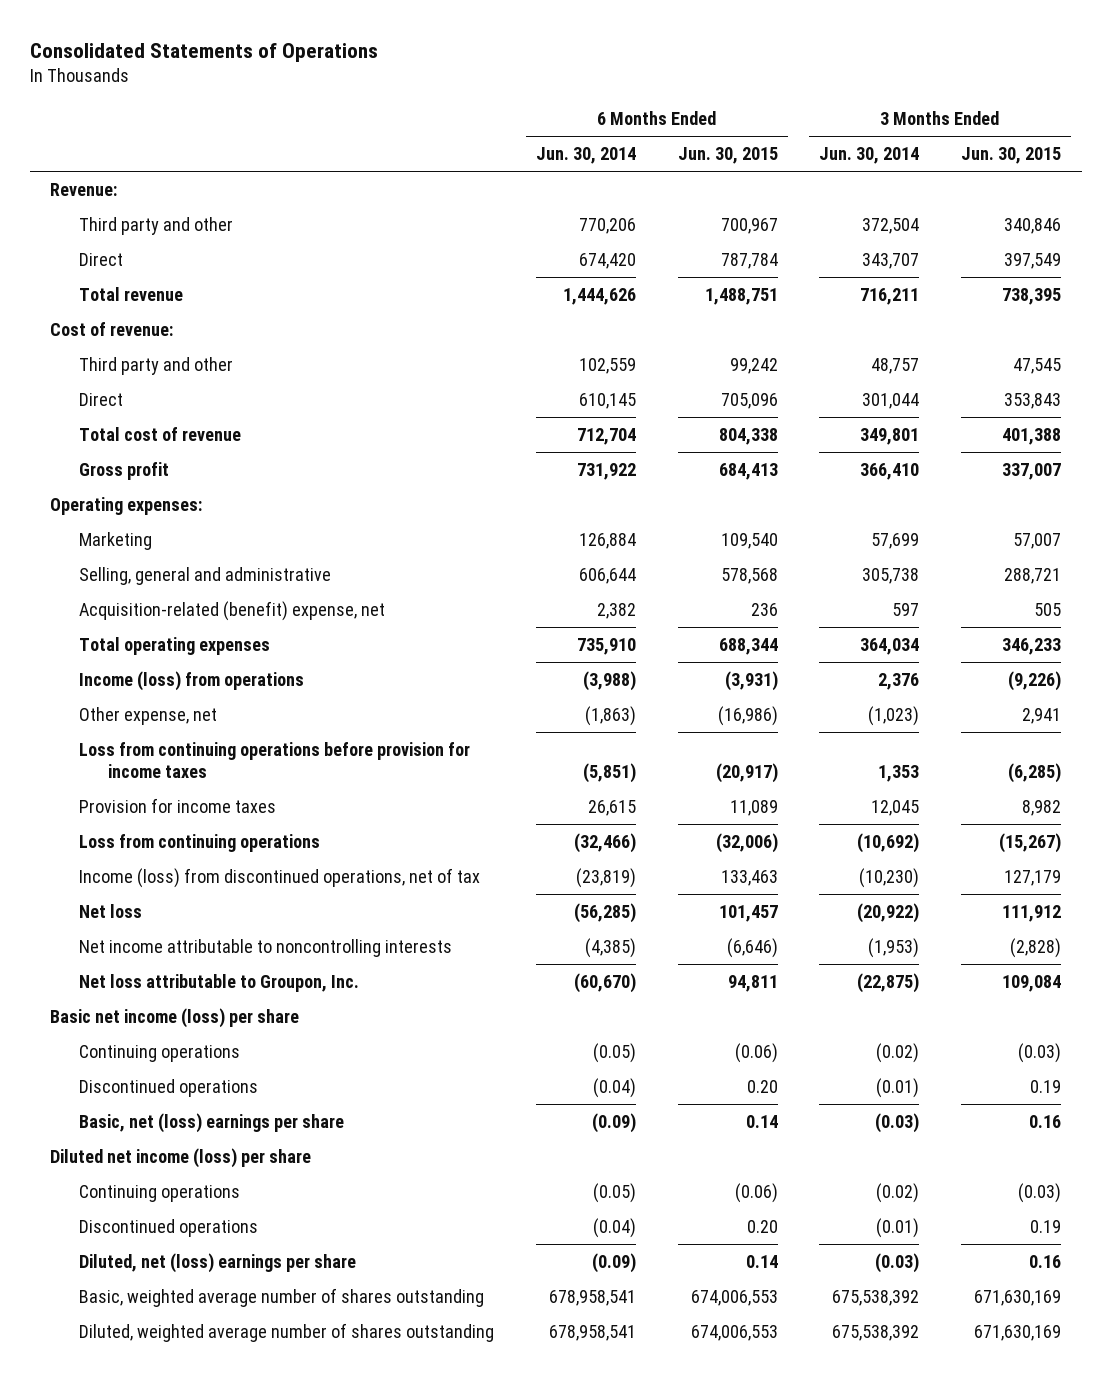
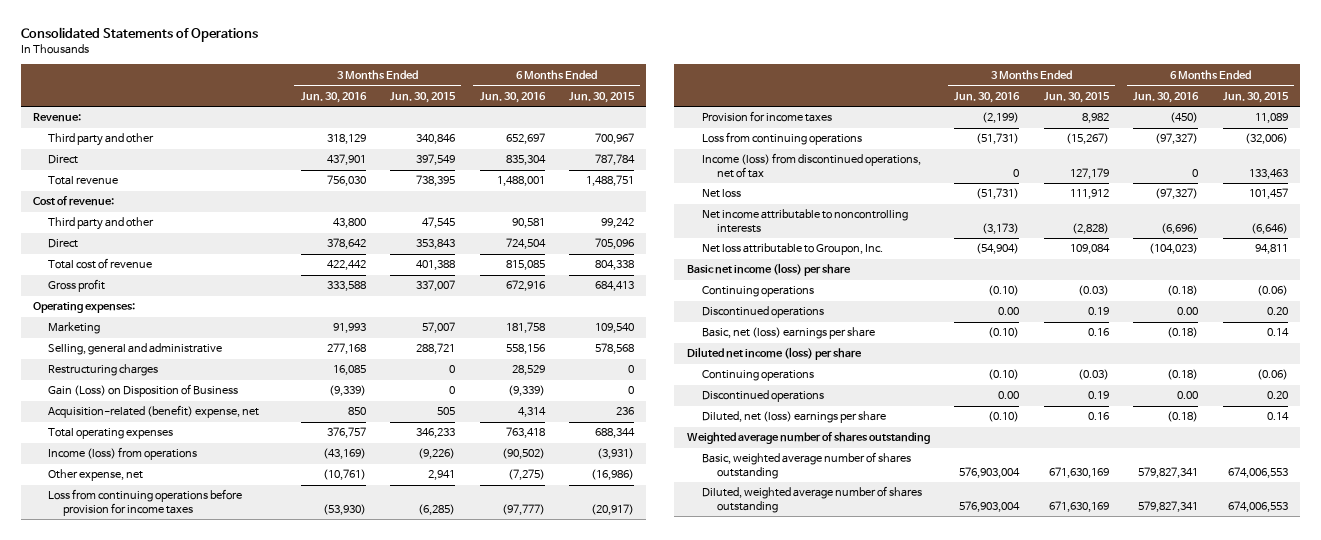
- | 6 Months Ended Jun. 30, 2014 | 6 Months Ended Jun. 30, 2015 | 3 Months Ended Jun. 30, 2014 | 3 Months Ended Jun. 30, 2015
+ | 3 Months Ended Jun. 30, 2016 | 3 Months Ended Jun. 30, 2015 | 6 Months Ended Jun. 30, 2016 | 6 Months Ended Jun. 30, 2015
+ Restructuring charges | 16,085 | 0 | 28,529 | 0
+ Gain (Loss) on Disposition of Business | (9,339) | 0 | (9,339) | 0
+ Weighted average number of shares outstanding

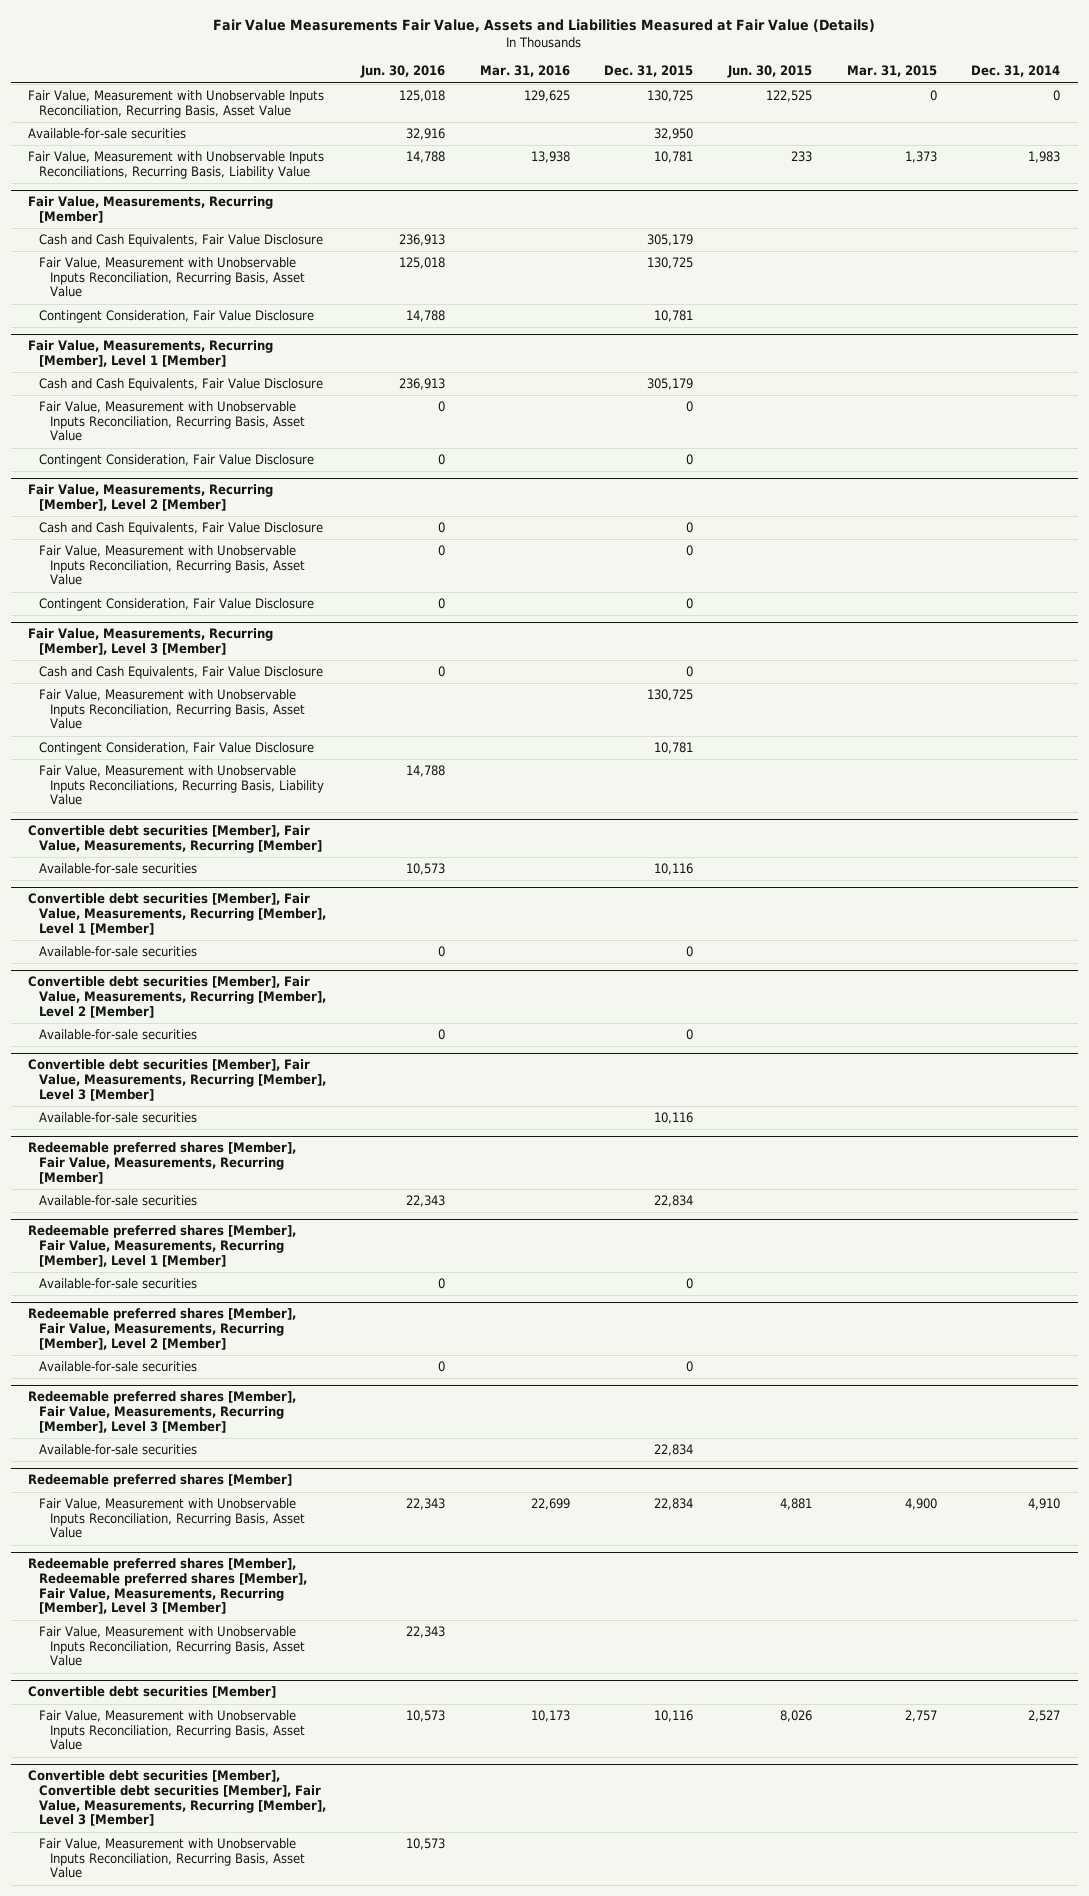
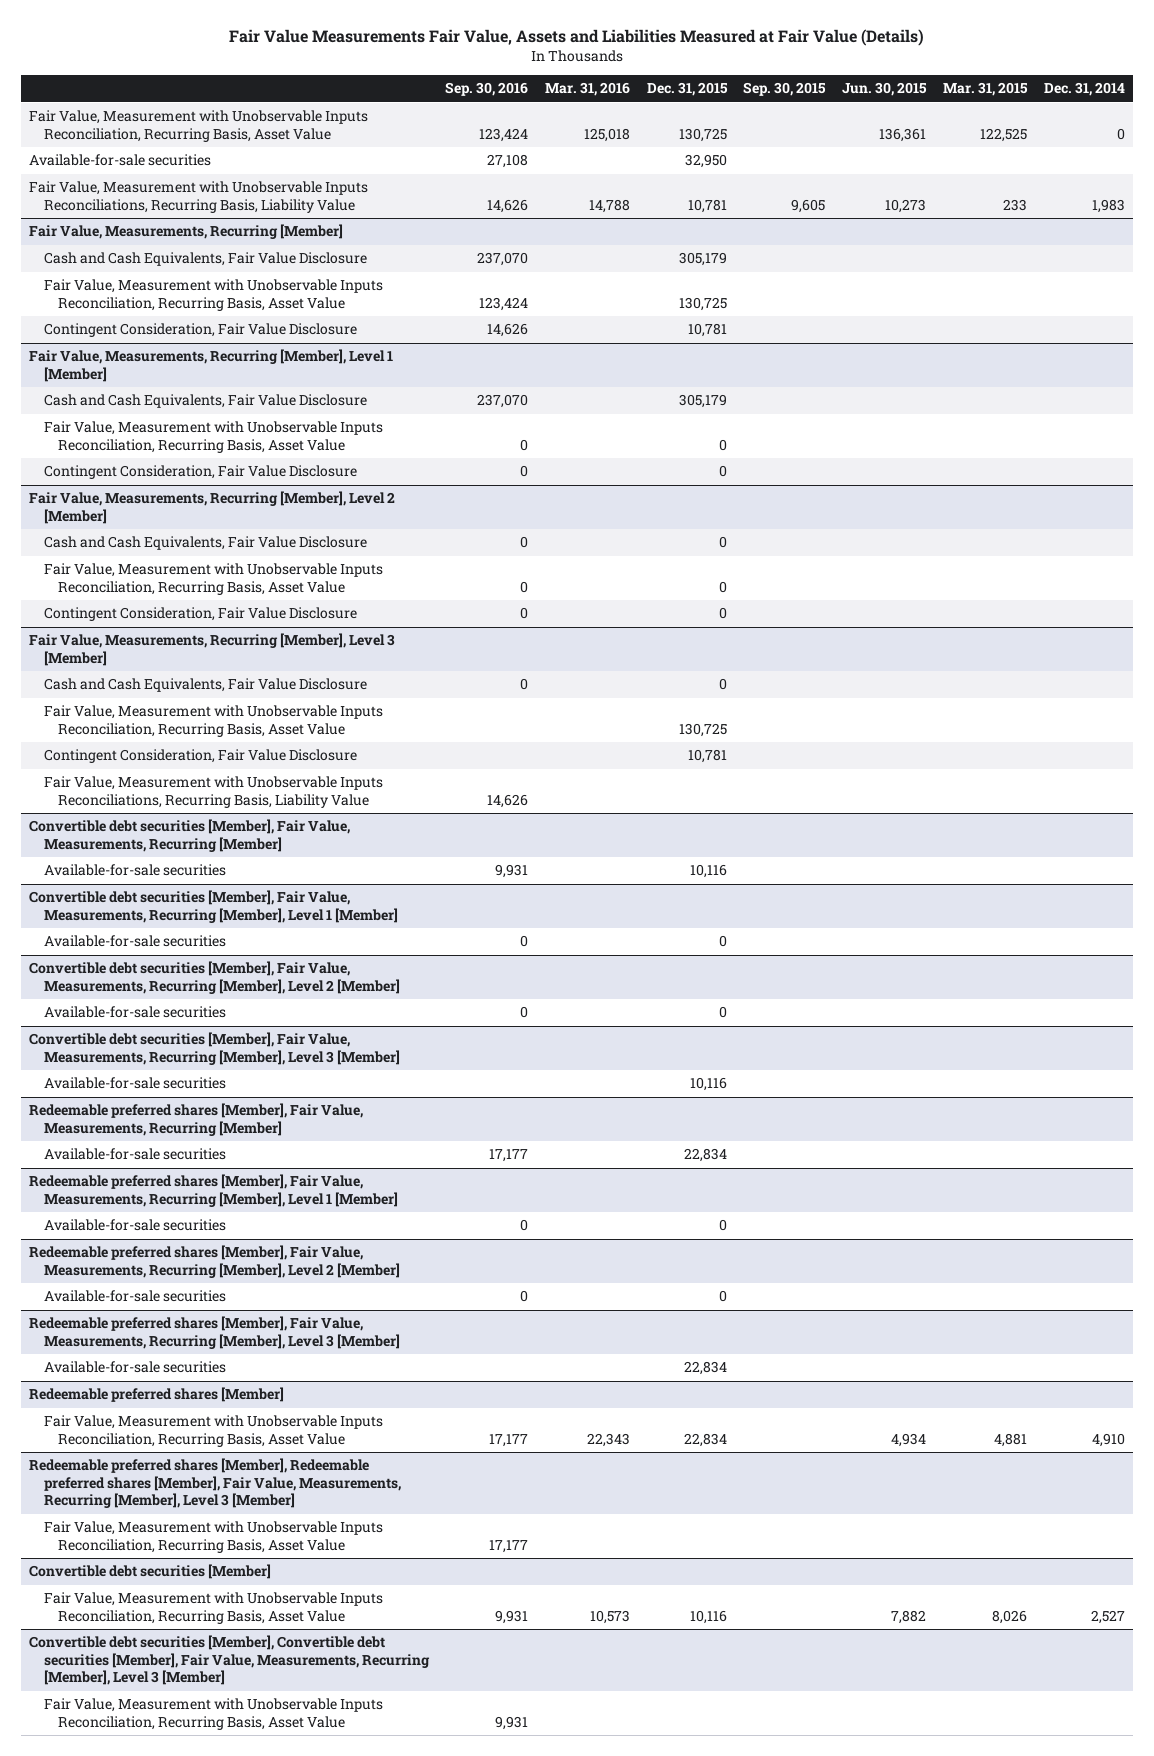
- | Jun. 30, 2016 | Mar. 31, 2016 | Dec. 31, 2015 | Jun. 30, 2015 | Mar. 31, 2015 | Dec. 31, 2014
+ | Sep. 30, 2016 | Mar. 31, 2016 | Dec. 31, 2015 | Sep. 30, 2015 | Jun. 30, 2015 | Mar. 31, 2015 | Dec. 31, 2014
- Fair Value, Measurement with Unobservable Inputs Reconciliation, Recurring Basis, Asset Value | 125,018 | 129,625 | 130,725 | 122,525 | 0 | 0
+ Fair Value, Measurement with Unobservable Inputs Reconciliation, Recurring Basis, Asset Value | 123,424 | 125,018 | 130,725 | | 136,361 | 122,525 | 0
- Fair Value, Measurement with Unobservable Inputs Reconciliations, Recurring Basis, Liability Value | 14,788 | 13,938 | 10,781 | 233 | 1,373 | 1,983
+ Fair Value, Measurement with Unobservable Inputs Reconciliations, Recurring Basis, Liability Value | 14,626 | 14,788 | 10,781 | 9,605 | 10,273 | 233 | 1,983
@ Redeemable preferred shares [Member]
- Fair Value, Measurement with Unobservable Inputs Reconciliation, Recurring Basis, Asset Value | 22,343 | 22,699 | 22,834 | 4,881 | 4,900 | 4,910
+ Fair Value, Measurement with Unobservable Inputs Reconciliation, Recurring Basis, Asset Value | 17,177 | 22,343 | 22,834 | | 4,934 | 4,881 | 4,910
@ Convertible debt securities [Member]
- Fair Value, Measurement with Unobservable Inputs Reconciliation, Recurring Basis, Asset Value | 10,573 | 10,173 | 10,116 | 8,026 | 2,757 | 2,527
+ Fair Value, Measurement with Unobservable Inputs Reconciliation, Recurring Basis, Asset Value | 9,931 | 10,573 | 10,116 | | 7,882 | 8,026 | 2,527

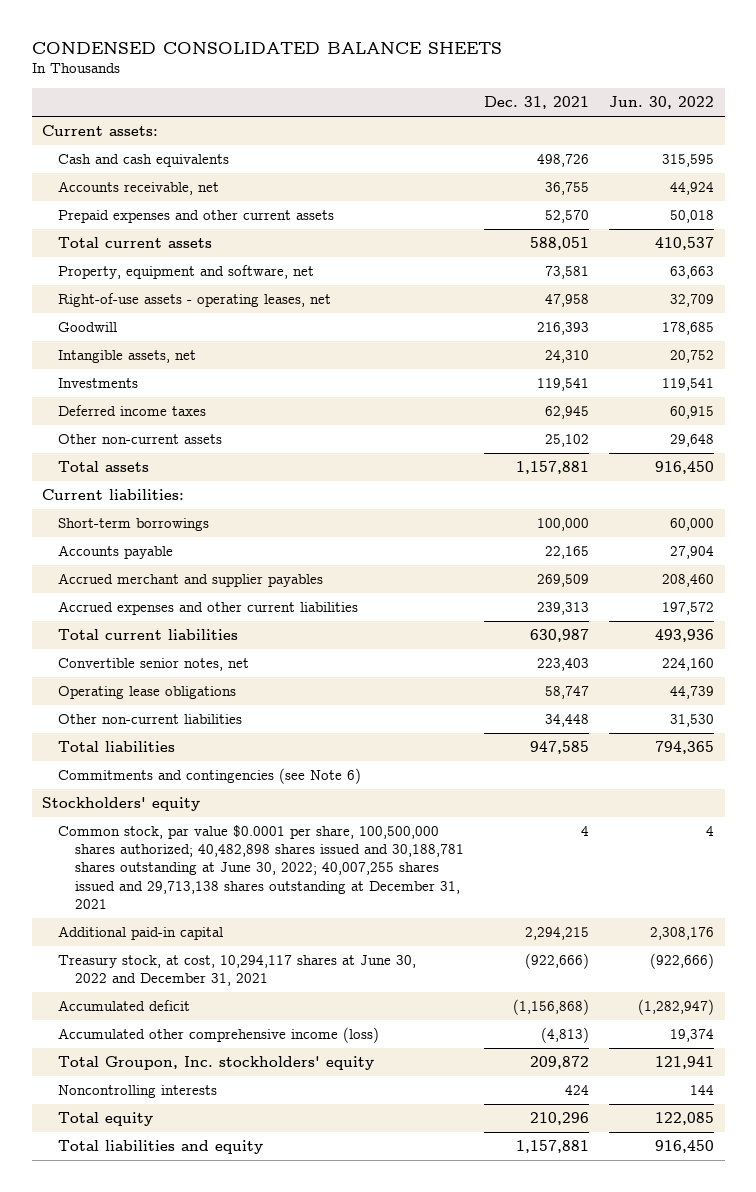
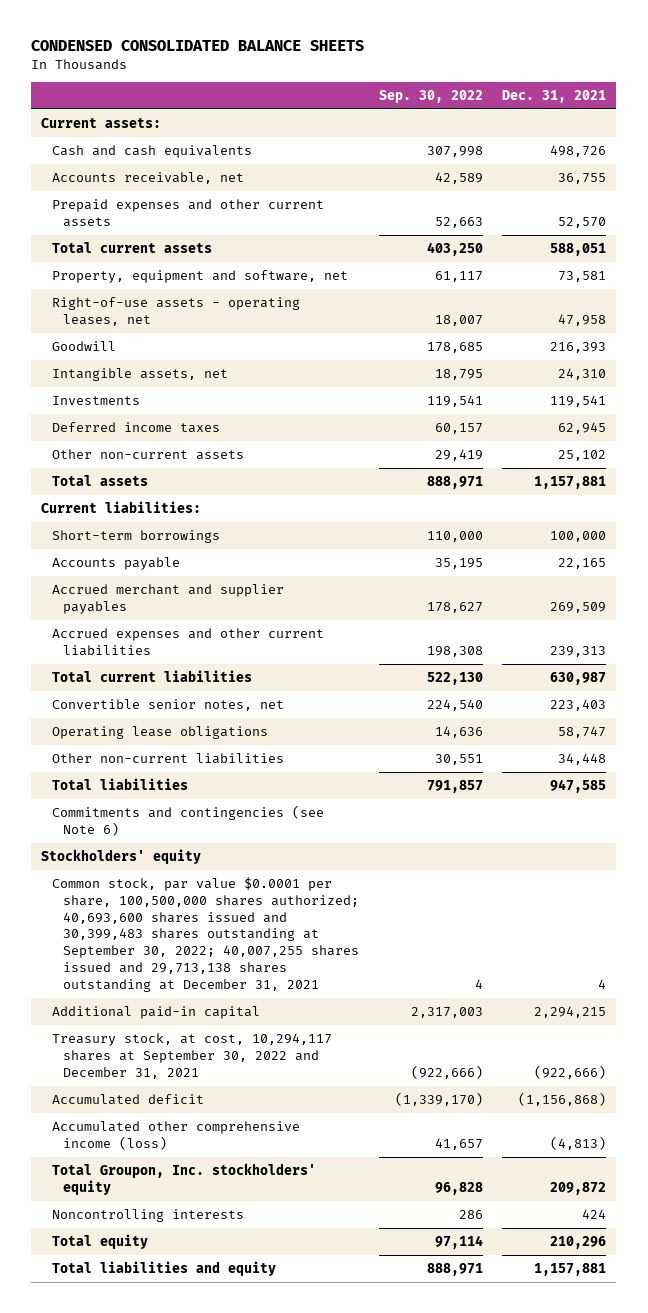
- | Dec. 31, 2021 | Jun. 30, 2022
+ | Sep. 30, 2022 | Dec. 31, 2021
- Common stock, par value $0.0001 per share, 100,500,000 shares authorized; 40,482,898 shares issued and 30,188,781 shares outstanding at June 30, 2022; 40,007,255 shares issued and 29,713,138 shares outstanding at December 31, 2021 | 4 | 4
+ Common stock, par value $0.0001 per share, 100,500,000 shares authorized; 40,693,600 shares issued and 30,399,483 shares outstanding at September 30, 2022; 40,007,255 shares issued and 29,713,138 shares outstanding at December 31, 2021 | 4 | 4
- Treasury stock, at cost, 10,294,117 shares at June 30, 2022 and December 31, 2021 | (922,666) | (922,666)
+ Treasury stock, at cost, 10,294,117 shares at September 30, 2022 and December 31, 2021 | (922,666) | (922,666)

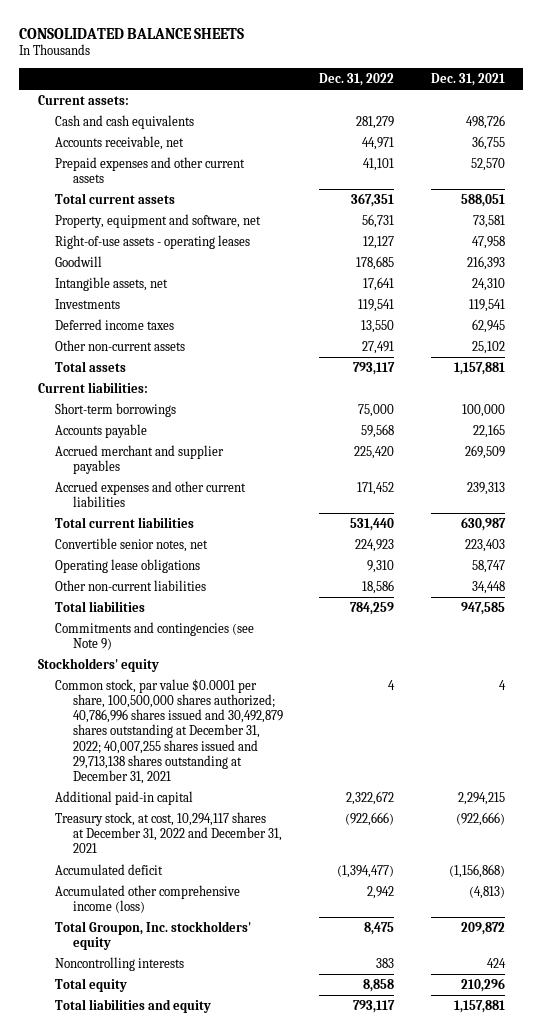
- CONDENSED CONSOLIDATED BALANCE SHEETS
+ CONSOLIDATED BALANCE SHEETS
- | Sep. 30, 2022 | Dec. 31, 2021
+ | Dec. 31, 2022 | Dec. 31, 2021
- Right-of-use assets - operating leases, net | 18,007 | 47,958
+ Right-of-use assets - operating leases | 12,127 | 47,958
- Commitments and contingencies (see Note 6)
+ Commitments and contingencies (see Note 9)
- Common stock, par value $0.0001 per share, 100,500,000 shares authorized; 40,693,600 shares issued and 30,399,483 shares outstanding at September 30, 2022; 40,007,255 shares issued and 29,713,138 shares outstanding at December 31, 2021 | 4 | 4
+ Common stock, par value $0.0001 per share, 100,500,000 shares authorized; 40,786,996 shares issued and 30,492,879 shares outstanding at December 31, 2022; 40,007,255 shares issued and 29,713,138 shares outstanding at December 31, 2021 | 4 | 4
- Treasury stock, at cost, 10,294,117 shares at September 30, 2022 and December 31, 2021 | (922,666) | (922,666)
+ Treasury stock, at cost, 10,294,117 shares at December 31, 2022 and December 31, 2021 | (922,666) | (922,666)

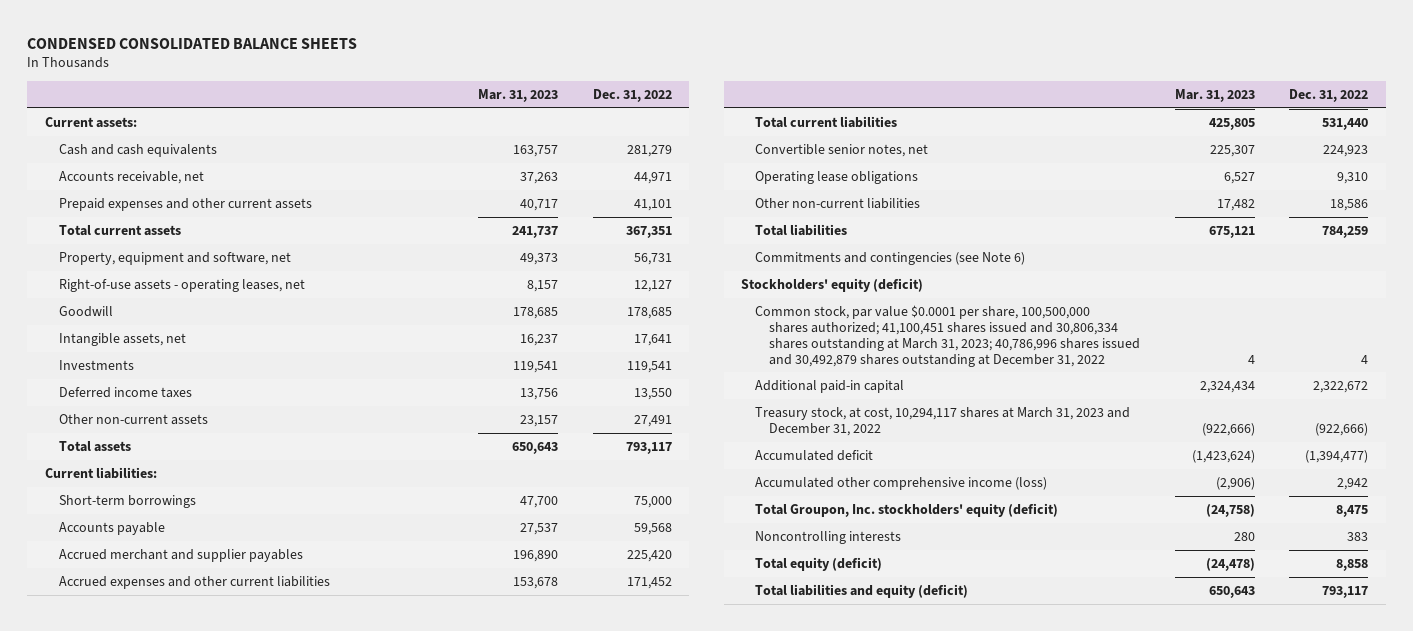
- CONSOLIDATED BALANCE SHEETS
+ CONDENSED CONSOLIDATED BALANCE SHEETS
- | Dec. 31, 2022 | Dec. 31, 2021
+ | Mar. 31, 2023 | Dec. 31, 2022
- Right-of-use assets - operating leases | 12,127 | 47,958
+ Right-of-use assets - operating leases, net | 8,157 | 12,127
- Commitments and contingencies (see Note 9)
- Stockholders' equity
- Common stock, par value $0.0001 per share, 100,500,000 shares authorized; 40,786,996 shares issued and 30,492,879 shares outstanding at December 31, 2022; 40,007,255 shares issued and 29,713,138 shares outstanding at December 31, 2021 | 4 | 4
+ Commitments and contingencies (see Note 6)
+ Stockholders' equity (deficit)
+ Common stock, par value $0.0001 per share, 100,500,000 shares authorized; 41,100,451 shares issued and 30,806,334 shares outstanding at March 31, 2023; 40,786,996 shares issued and 30,492,879 shares outstanding at December 31, 2022 | 4 | 4
- Treasury stock, at cost, 10,294,117 shares at December 31, 2022 and December 31, 2021 | (922,666) | (922,666)
+ Treasury stock, at cost, 10,294,117 shares at March 31, 2023 and December 31, 2022 | (922,666) | (922,666)
- Total Groupon, Inc. stockholders' equity | 8,475 | 209,872
+ Total Groupon, Inc. stockholders' equity (deficit) | (24,758) | 8,475
- Total equity | 8,858 | 210,296
- Total liabilities and equity | 793,117 | 1,157,881
+ Total equity (deficit) | (24,478) | 8,858
+ Total liabilities and equity (deficit) | 650,643 | 793,117

